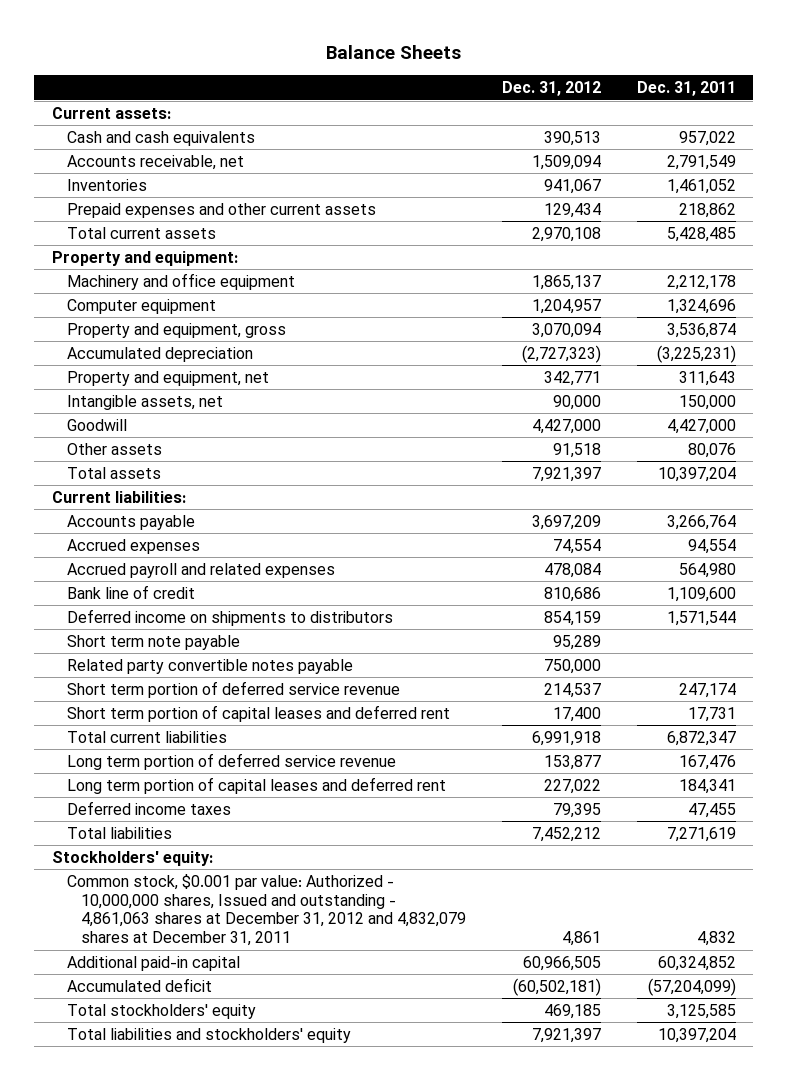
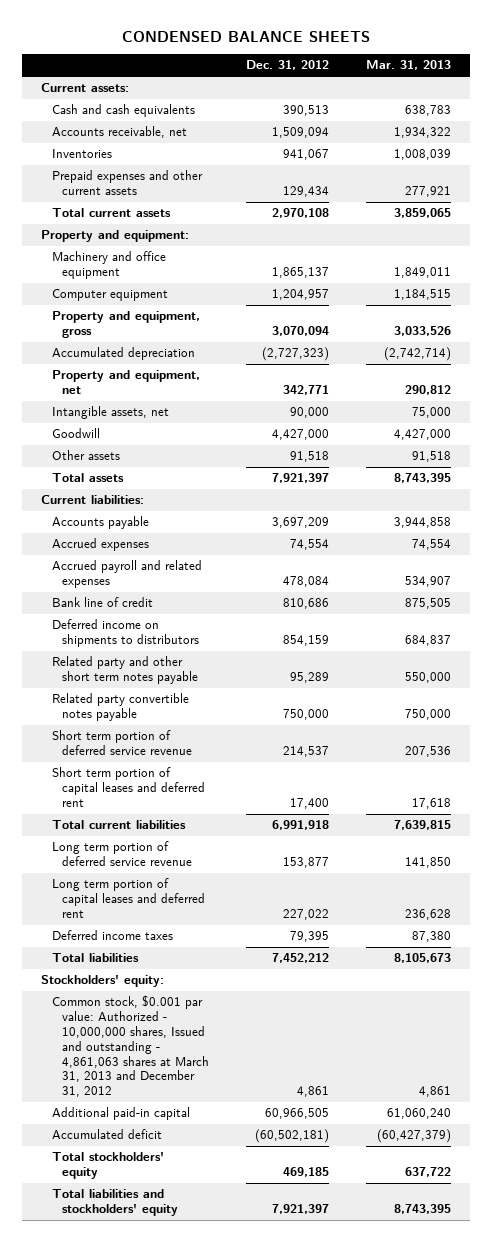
- Balance Sheets
+ CONDENSED BALANCE SHEETS
- | Dec. 31, 2012 | Dec. 31, 2011
+ | Dec. 31, 2012 | Mar. 31, 2013
- Short term note payable | 95,289 |
+ Related party and other short term notes payable | 95,289 | 550,000
- Common stock, $0.001 par value: Authorized - 10,000,000 shares, Issued and outstanding - 4,861,063 shares at December 31, 2012 and 4,832,079 shares at December 31, 2011 | 4,861 | 4,832
+ Common stock, $0.001 par value: Authorized - 10,000,000 shares, Issued and outstanding - 4,861,063 shares at March 31, 2013 and December 31, 2012 | 4,861 | 4,861

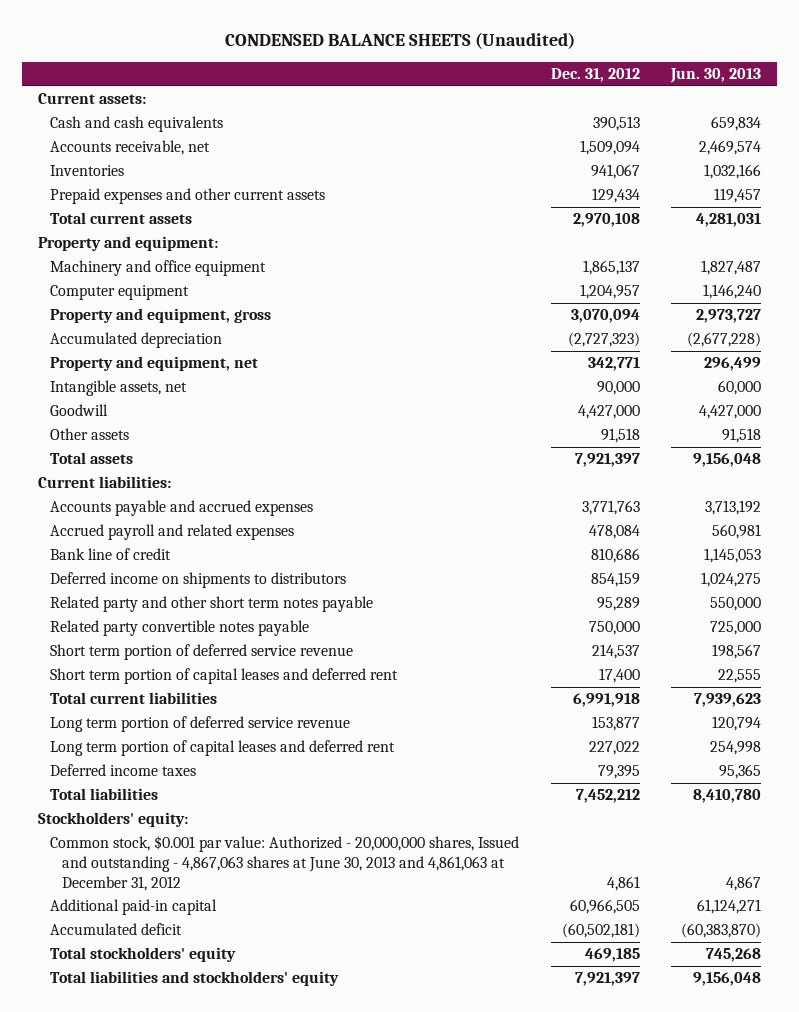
- CONDENSED BALANCE SHEETS
+ CONDENSED BALANCE SHEETS (Unaudited)
- | Dec. 31, 2012 | Mar. 31, 2013
+ | Dec. 31, 2012 | Jun. 30, 2013
- Accounts payable | 3,697,209 | 3,944,858
- Accrued expenses | 74,554 | 74,554
+ Accounts payable and accrued expenses | 3,771,763 | 3,713,192
- Common stock, $0.001 par value: Authorized - 10,000,000 shares, Issued and outstanding - 4,861,063 shares at March 31, 2013 and December 31, 2012 | 4,861 | 4,861
+ Common stock, $0.001 par value: Authorized - 20,000,000 shares, Issued and outstanding - 4,867,063 shares at June 30, 2013 and 4,861,063 at December 31, 2012 | 4,861 | 4,867

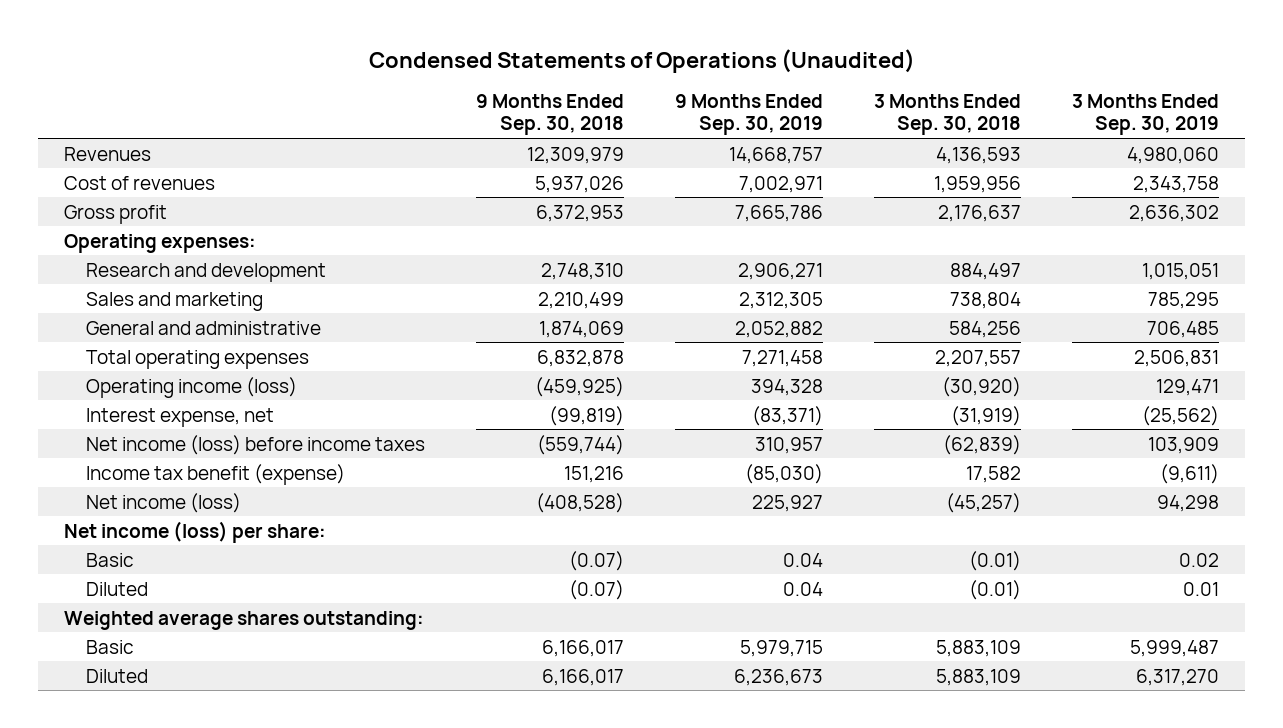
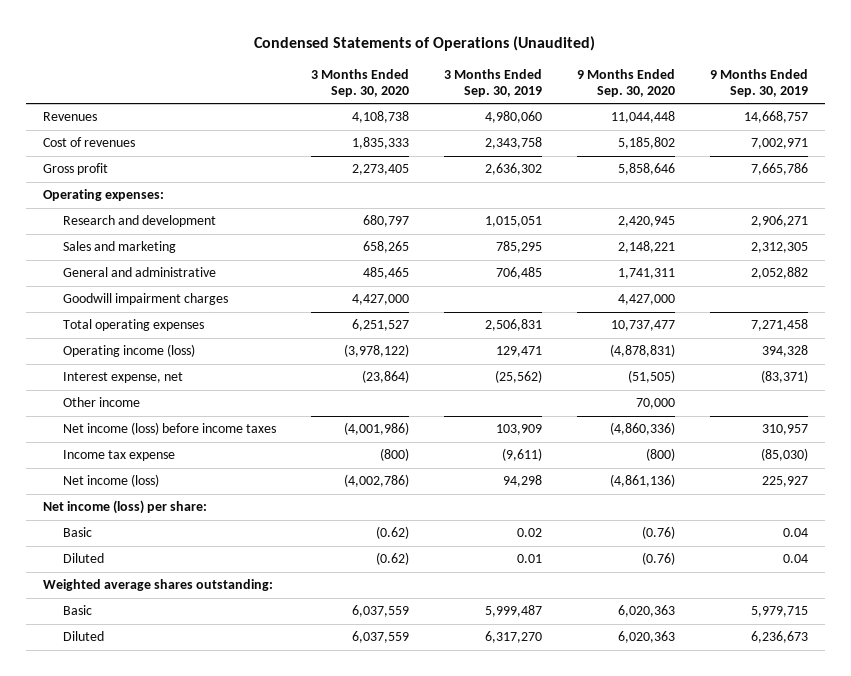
- | 9 Months Ended Sep. 30, 2018 | 9 Months Ended Sep. 30, 2019 | 3 Months Ended Sep. 30, 2018 | 3 Months Ended Sep. 30, 2019
+ | 3 Months Ended Sep. 30, 2020 | 3 Months Ended Sep. 30, 2019 | 9 Months Ended Sep. 30, 2020 | 9 Months Ended Sep. 30, 2019
+ Goodwill impairment charges | 4,427,000 | | 4,427,000 |
+ Other income | | | 70,000 |
- Income tax benefit (expense) | 151,216 | (85,030) | 17,582 | (9,611)
+ Income tax expense | (800) | (9,611) | (800) | (85,030)

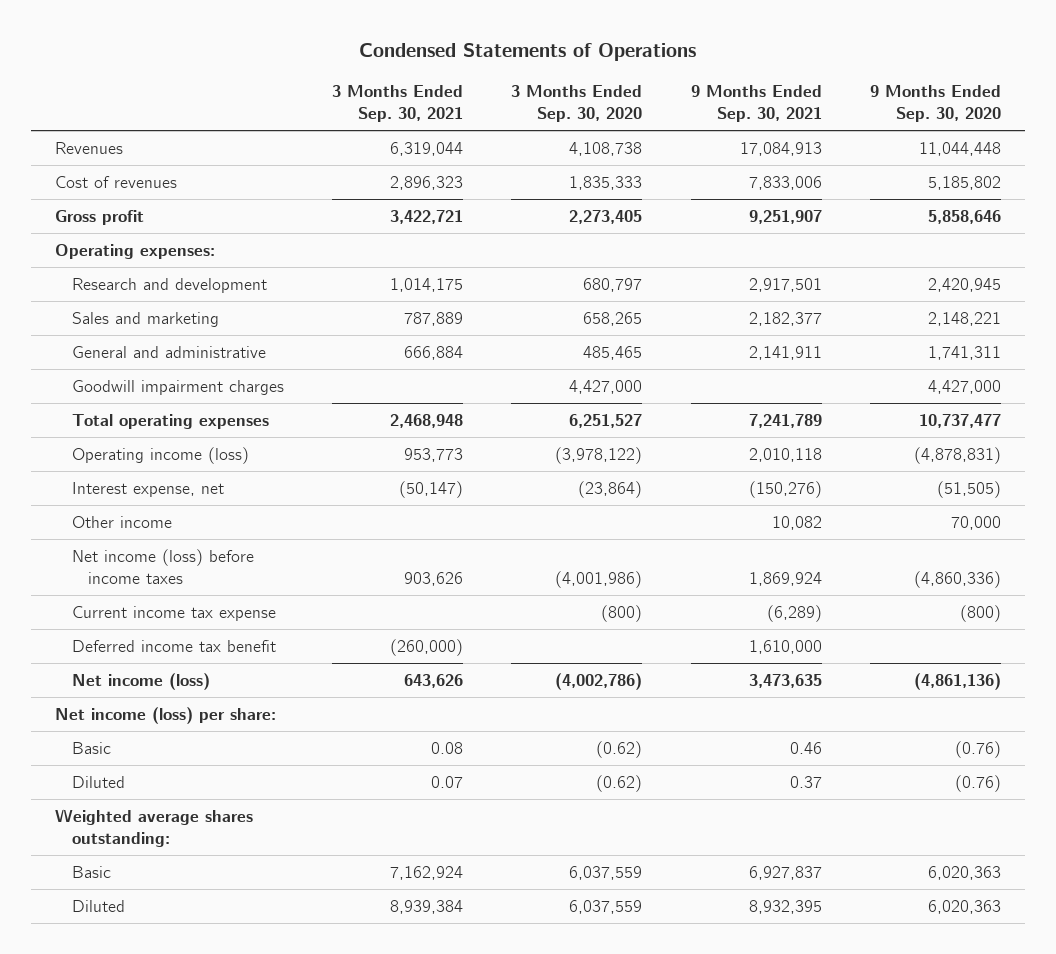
- Condensed Statements of Operations (Unaudited)
+ Condensed Statements of Operations
- | 3 Months Ended Sep. 30, 2020 | 3 Months Ended Sep. 30, 2019 | 9 Months Ended Sep. 30, 2020 | 9 Months Ended Sep. 30, 2019
+ | 3 Months Ended Sep. 30, 2021 | 3 Months Ended Sep. 30, 2020 | 9 Months Ended Sep. 30, 2021 | 9 Months Ended Sep. 30, 2020
- Income tax expense | (800) | (9,611) | (800) | (85,030)
+ Current income tax expense | | (800) | (6,289) | (800)
+ Deferred income tax benefit | (260,000) | | 1,610,000 |

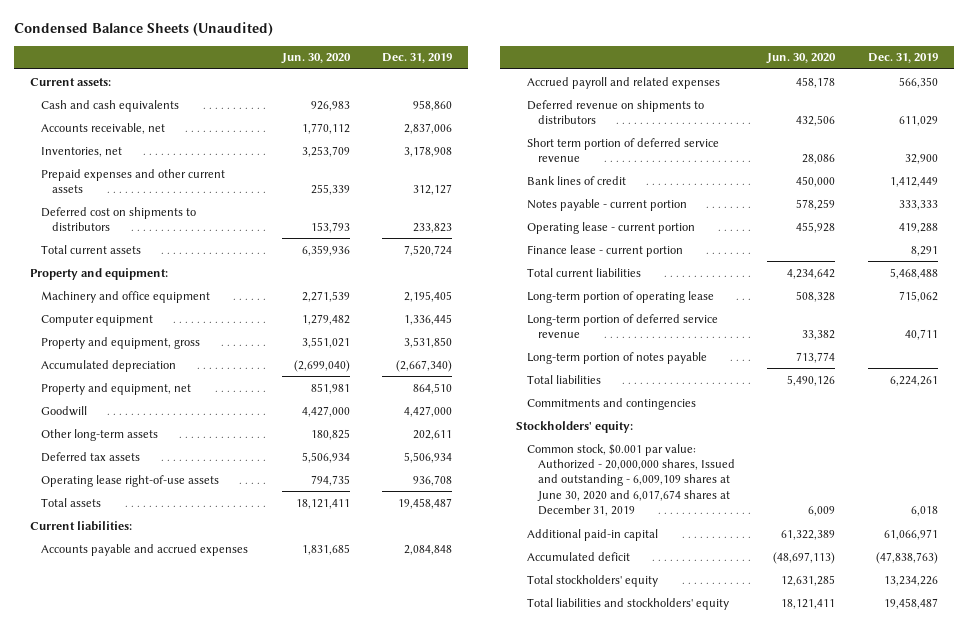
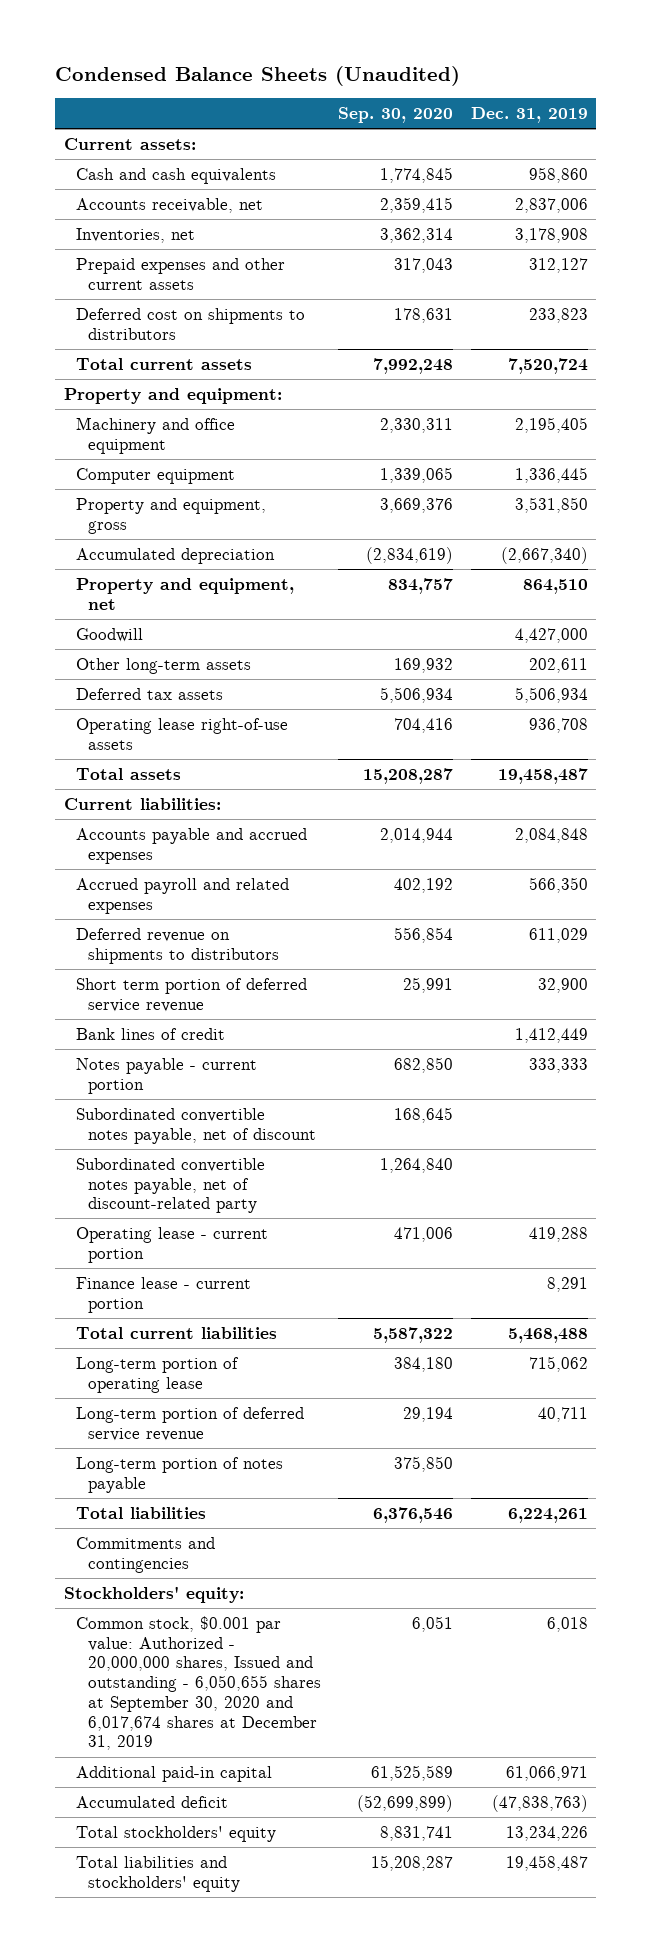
- | Jun. 30, 2020 | Dec. 31, 2019
+ | Sep. 30, 2020 | Dec. 31, 2019
+ Subordinated convertible notes payable, net of discount | 168,645 |
+ Subordinated convertible notes payable, net of discount-related party | 1,264,840 |
- Common stock, $0.001 par value: Authorized - 20,000,000 shares, Issued and outstanding - 6,009,109 shares at June 30, 2020 and 6,017,674 shares at December 31, 2019 | 6,009 | 6,018
+ Common stock, $0.001 par value: Authorized - 20,000,000 shares, Issued and outstanding - 6,050,655 shares at September 30, 2020 and 6,017,674 shares at December 31, 2019 | 6,051 | 6,018

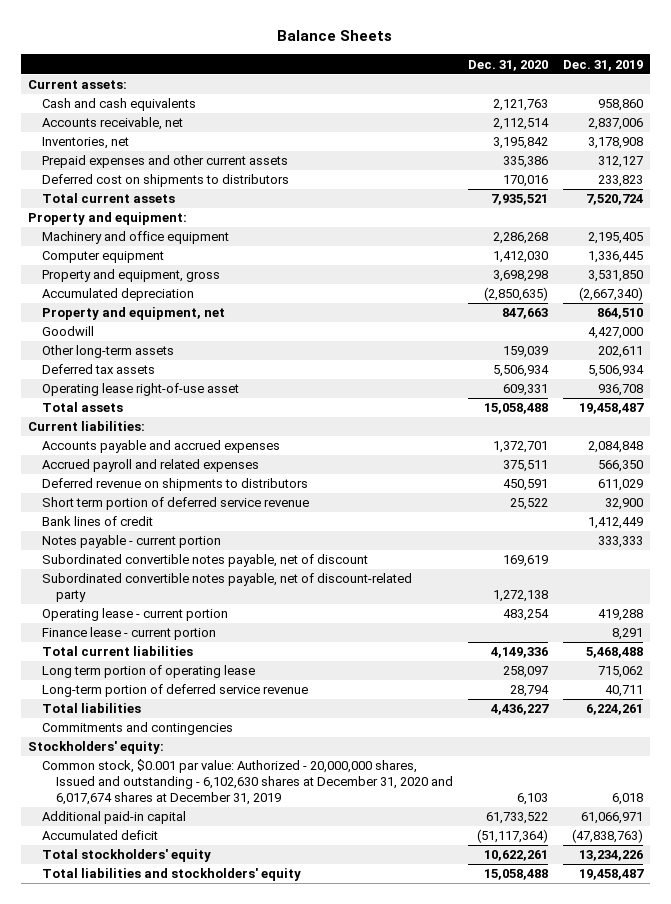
- Condensed Balance Sheets (Unaudited)
+ Balance Sheets
- | Sep. 30, 2020 | Dec. 31, 2019
+ | Dec. 31, 2020 | Dec. 31, 2019
- Operating lease right-of-use assets | 704,416 | 936,708
+ Operating lease right-of-use asset | 609,331 | 936,708
- Long-term portion of operating lease | 384,180 | 715,062
+ Long term portion of operating lease | 258,097 | 715,062
- Long-term portion of notes payable | 375,850 |
- Common stock, $0.001 par value: Authorized - 20,000,000 shares, Issued and outstanding - 6,050,655 shares at September 30, 2020 and 6,017,674 shares at December 31, 2019 | 6,051 | 6,018
+ Common stock, $0.001 par value: Authorized - 20,000,000 shares, Issued and outstanding - 6,102,630 shares at December 31, 2020 and 6,017,674 shares at December 31, 2019 | 6,103 | 6,018

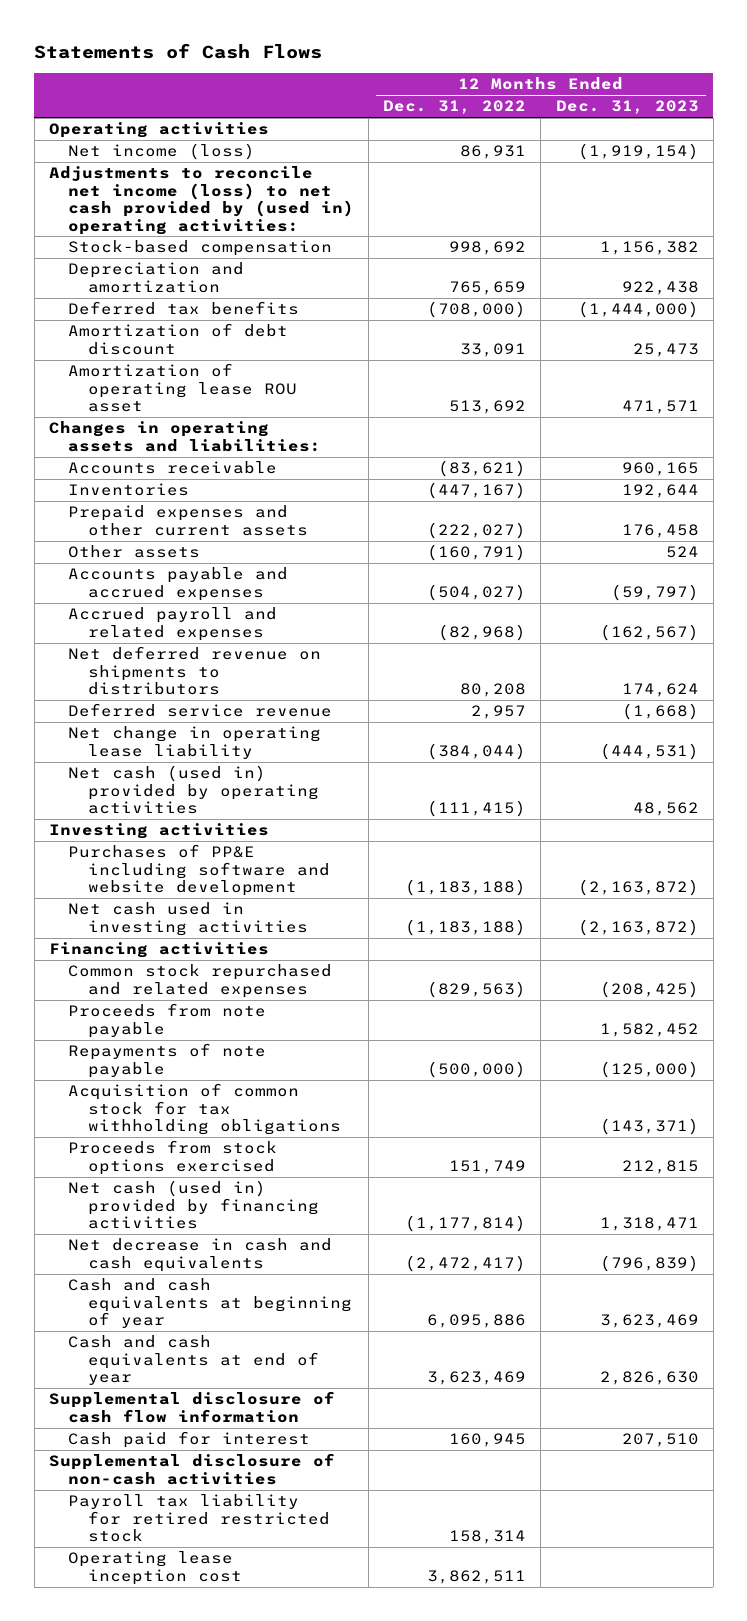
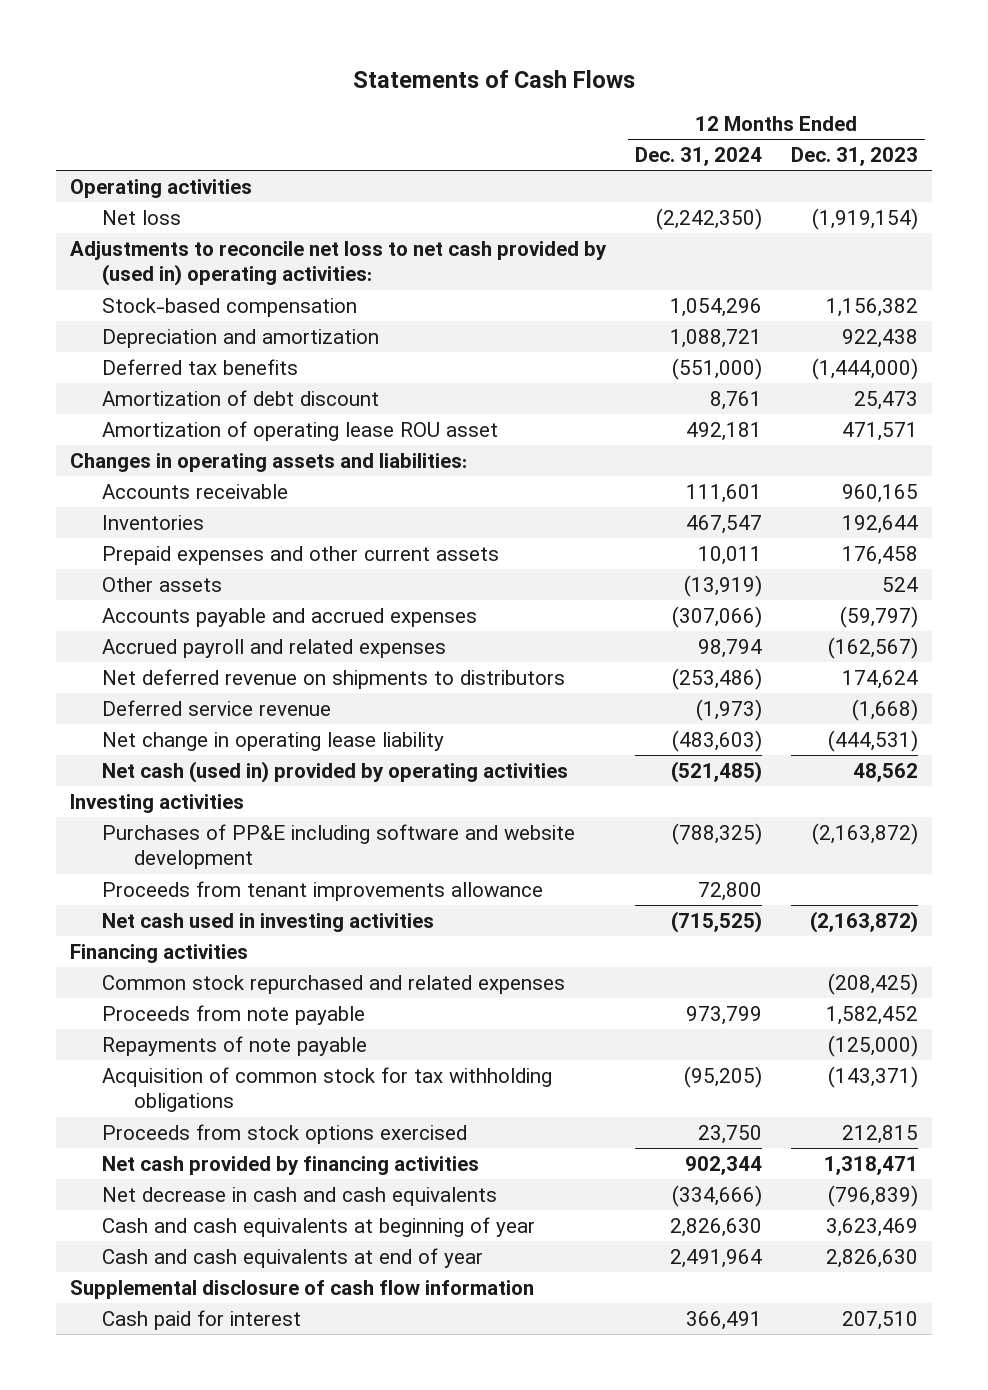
- | 12 Months Ended Dec. 31, 2022 | 12 Months Ended Dec. 31, 2023
+ | 12 Months Ended Dec. 31, 2024 | 12 Months Ended Dec. 31, 2023
- Net income (loss) | 86,931 | (1,919,154)
- Adjustments to reconcile net income (loss) to net cash provided by (used in) operating activities:
+ Net loss | (2,242,350) | (1,919,154)
+ Adjustments to reconcile net loss to net cash provided by (used in) operating activities:
+ Proceeds from tenant improvements allowance | 72,800 |
- Net cash (used in) provided by financing activities | (1,177,814) | 1,318,471
+ Net cash provided by financing activities | 902,344 | 1,318,471
- Supplemental disclosure of non-cash activities
- Payroll tax liability for retired restricted stock | 158,314 |
- Operating lease inception cost | 3,862,511 |

